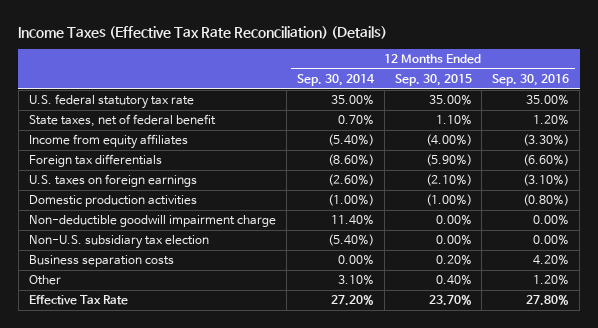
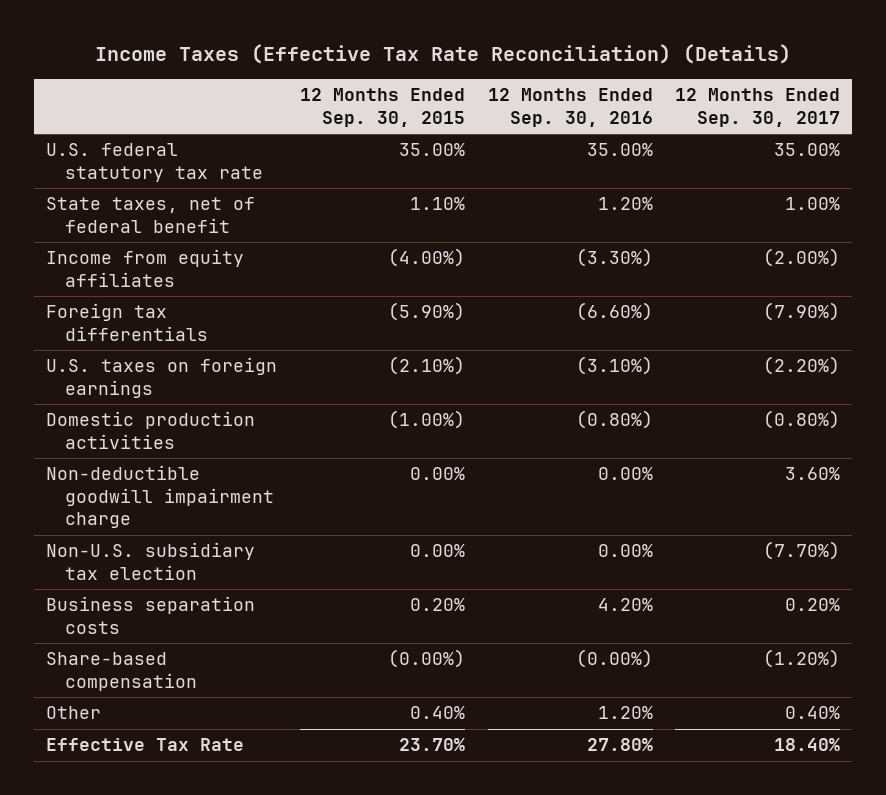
- | 12 Months Ended Sep. 30, 2014 | 12 Months Ended Sep. 30, 2015 | 12 Months Ended Sep. 30, 2016
+ | 12 Months Ended Sep. 30, 2015 | 12 Months Ended Sep. 30, 2016 | 12 Months Ended Sep. 30, 2017
+ Share-based compensation | (0.00%) | (0.00%) | (1.20%)

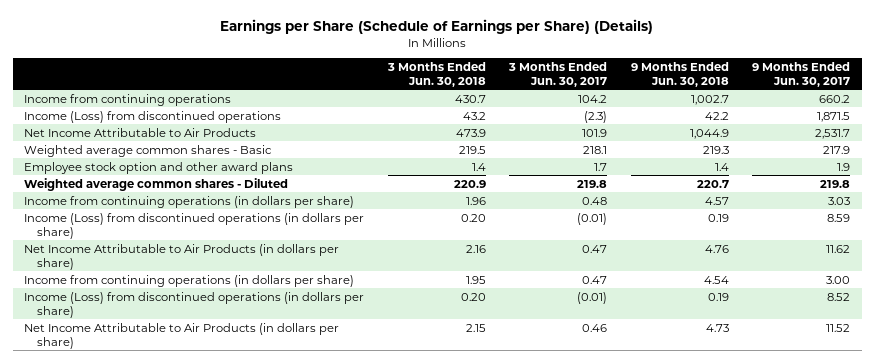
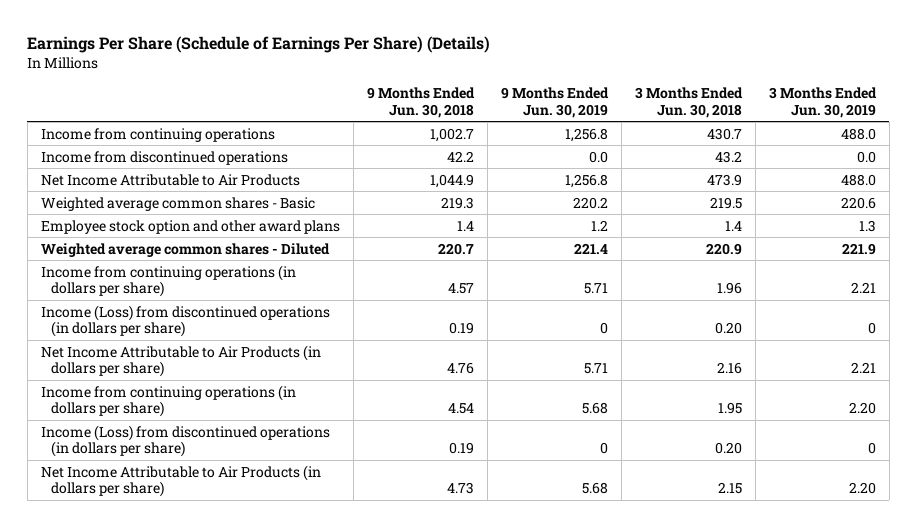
- Earnings per Share (Schedule of Earnings per Share) (Details)
+ Earnings Per Share (Schedule of Earnings Per Share) (Details)
- | 3 Months Ended Jun. 30, 2018 | 3 Months Ended Jun. 30, 2017 | 9 Months Ended Jun. 30, 2018 | 9 Months Ended Jun. 30, 2017
+ | 9 Months Ended Jun. 30, 2018 | 9 Months Ended Jun. 30, 2019 | 3 Months Ended Jun. 30, 2018 | 3 Months Ended Jun. 30, 2019
- Income (Loss) from discontinued operations | 43.2 | (2.3) | 42.2 | 1,871.5
+ Income from discontinued operations | 42.2 | 0.0 | 43.2 | 0.0

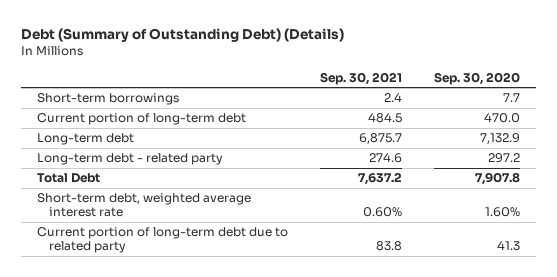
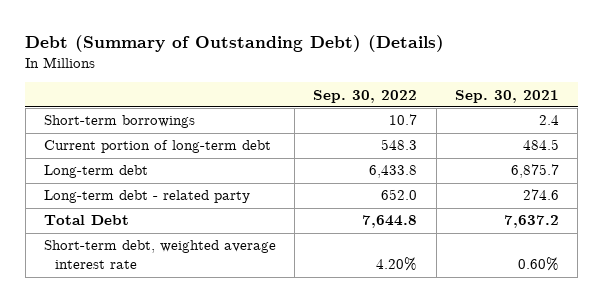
- | Sep. 30, 2021 | Sep. 30, 2020
+ | Sep. 30, 2022 | Sep. 30, 2021
- Current portion of long-term debt due to related party | 83.8 | 41.3

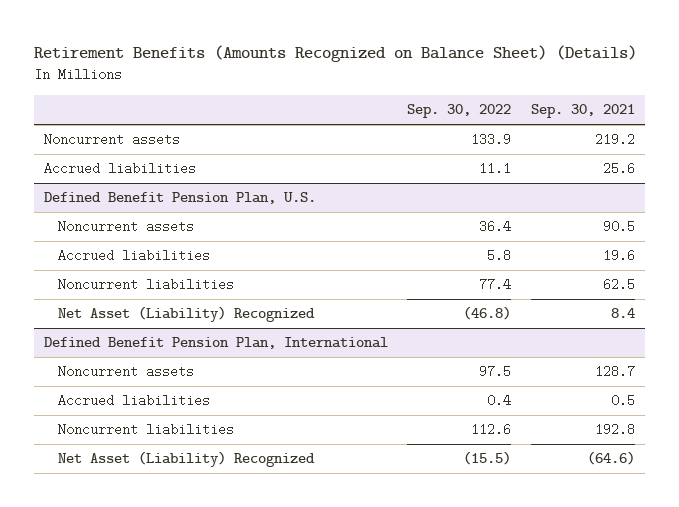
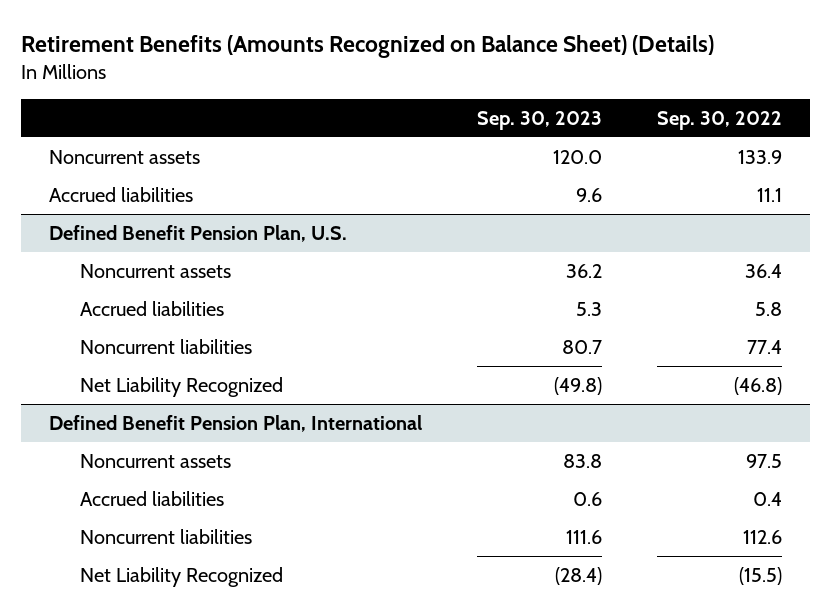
- | Sep. 30, 2022 | Sep. 30, 2021
+ | Sep. 30, 2023 | Sep. 30, 2022
@ Defined Benefit Pension Plan, U.S.
- Net Asset (Liability) Recognized | (46.8) | 8.4
+ Net Liability Recognized | (49.8) | (46.8)
@ Defined Benefit Pension Plan, International
- Net Asset (Liability) Recognized | (15.5) | (64.6)
+ Net Liability Recognized | (28.4) | (15.5)

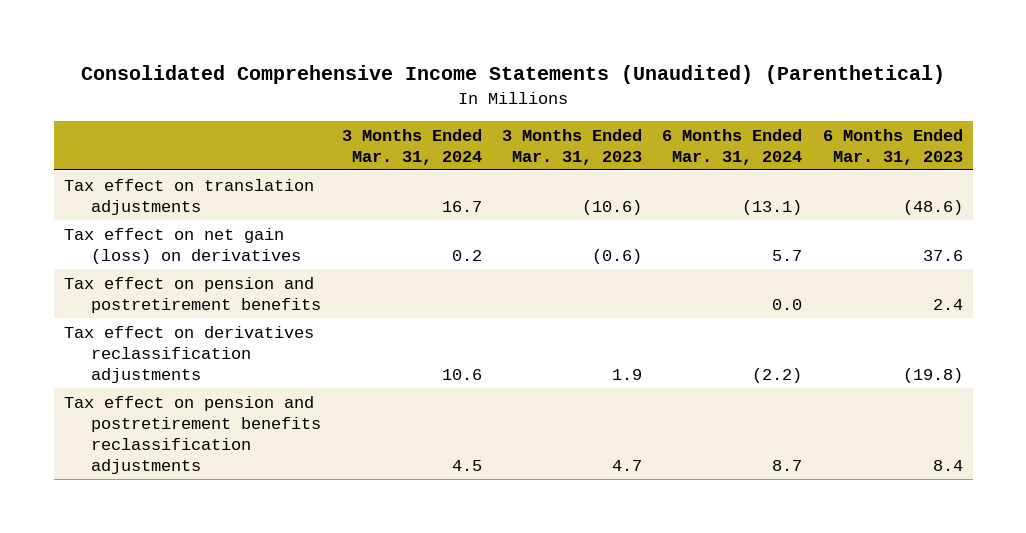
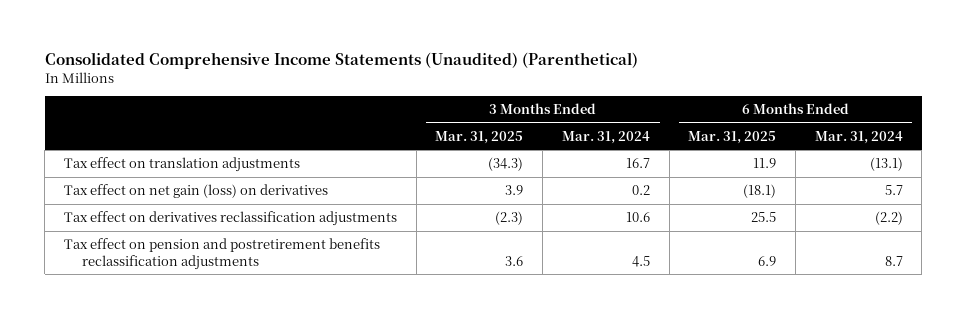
- | 3 Months Ended Mar. 31, 2024 | 3 Months Ended Mar. 31, 2023 | 6 Months Ended Mar. 31, 2024 | 6 Months Ended Mar. 31, 2023
+ | 3 Months Ended Mar. 31, 2025 | 3 Months Ended Mar. 31, 2024 | 6 Months Ended Mar. 31, 2025 | 6 Months Ended Mar. 31, 2024
- Tax effect on pension and postretirement benefits | | | 0.0 | 2.4

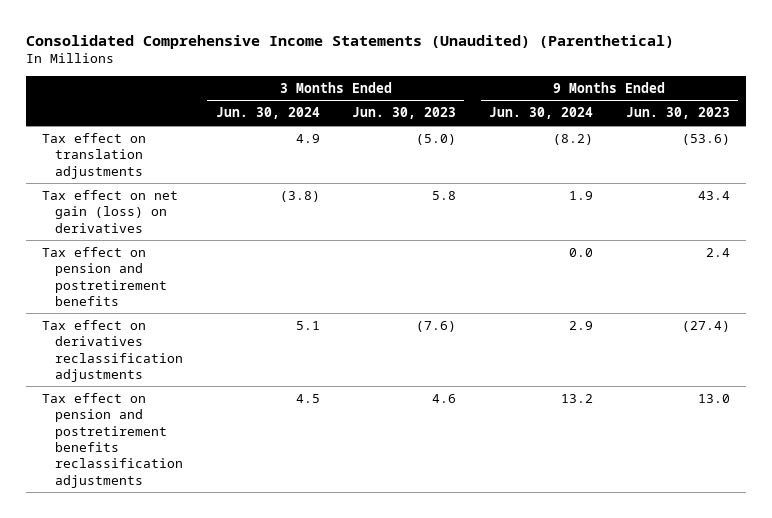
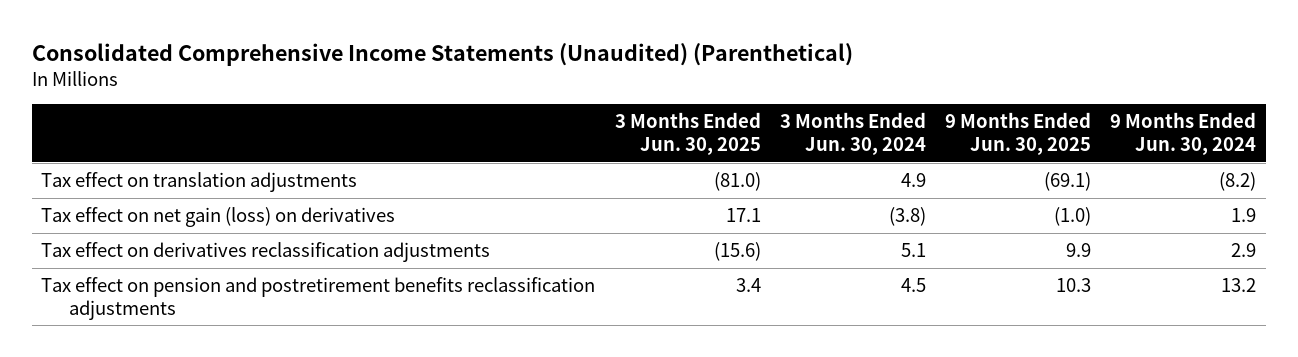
- | 3 Months Ended Jun. 30, 2024 | 3 Months Ended Jun. 30, 2023 | 9 Months Ended Jun. 30, 2024 | 9 Months Ended Jun. 30, 2023
+ | 3 Months Ended Jun. 30, 2025 | 3 Months Ended Jun. 30, 2024 | 9 Months Ended Jun. 30, 2025 | 9 Months Ended Jun. 30, 2024
- Tax effect on pension and postretirement benefits | | | 0.0 | 2.4

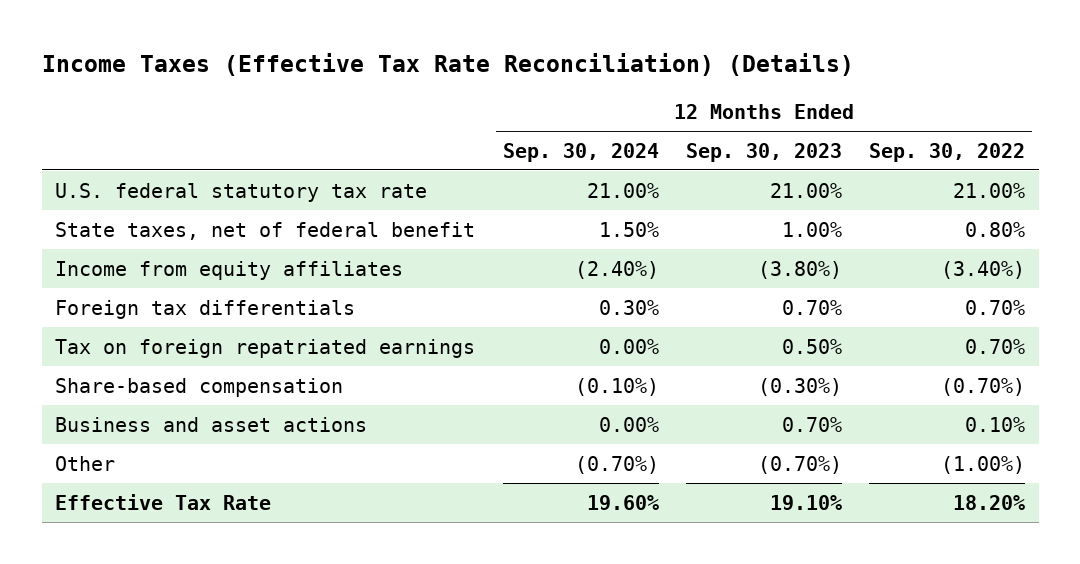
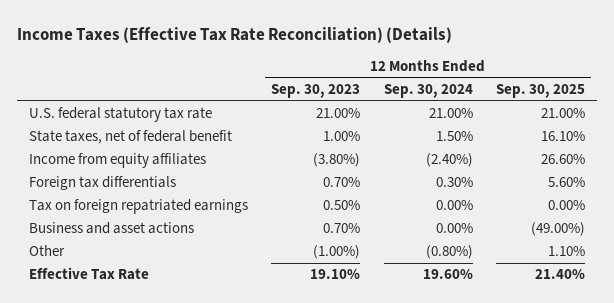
- | 12 Months Ended Sep. 30, 2024 | 12 Months Ended Sep. 30, 2023 | 12 Months Ended Sep. 30, 2022
+ | 12 Months Ended Sep. 30, 2023 | 12 Months Ended Sep. 30, 2024 | 12 Months Ended Sep. 30, 2025
- Share-based compensation | (0.10%) | (0.30%) | (0.70%)
- Other | (0.70%) | (0.70%) | (1.00%)
+ Other | (1.00%) | (0.80%) | 1.10%

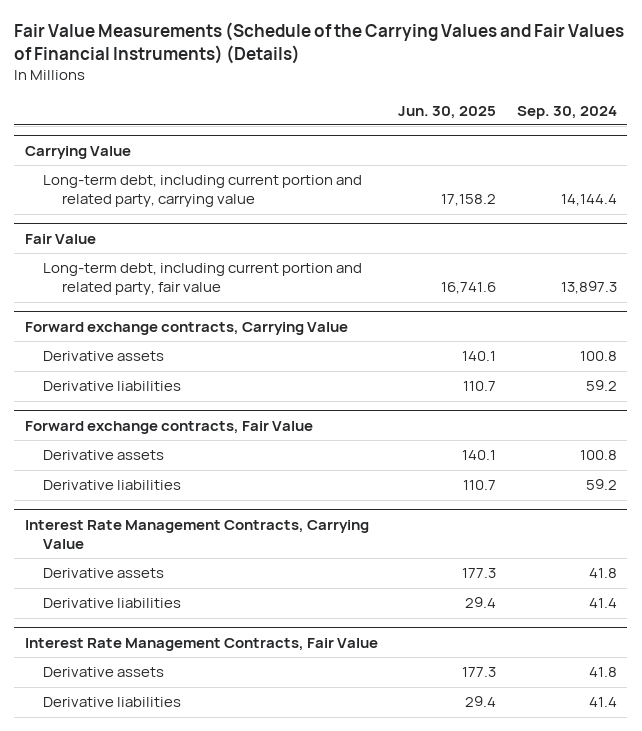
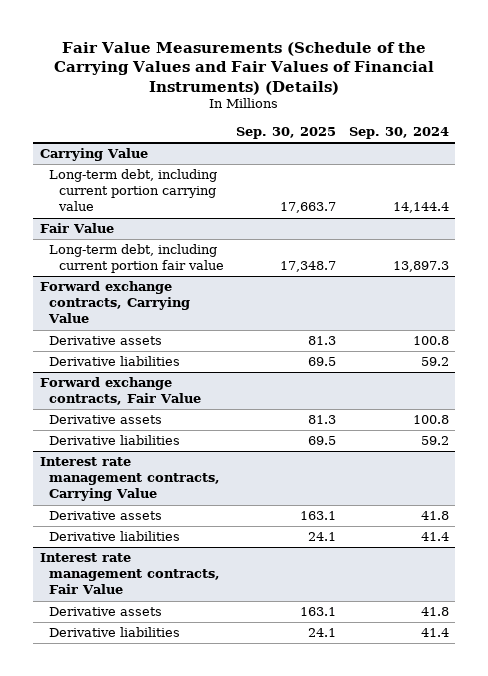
- | Jun. 30, 2025 | Sep. 30, 2024
+ | Sep. 30, 2025 | Sep. 30, 2024
@ Carrying Value
- Long-term debt, including current portion and related party, carrying value | 17,158.2 | 14,144.4
+ Long-term debt, including current portion carrying value | 17,663.7 | 14,144.4
@ Fair Value
- Long-term debt, including current portion and related party, fair value | 16,741.6 | 13,897.3
+ Long-term debt, including current portion fair value | 17,348.7 | 13,897.3
- Interest Rate Management Contracts, Carrying Value
+ Interest rate management contracts, Carrying Value
- Interest Rate Management Contracts, Fair Value
+ Interest rate management contracts, Fair Value

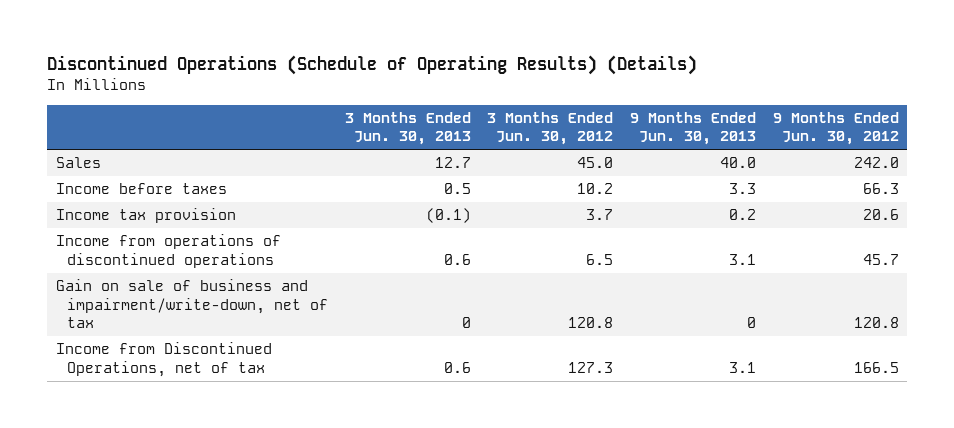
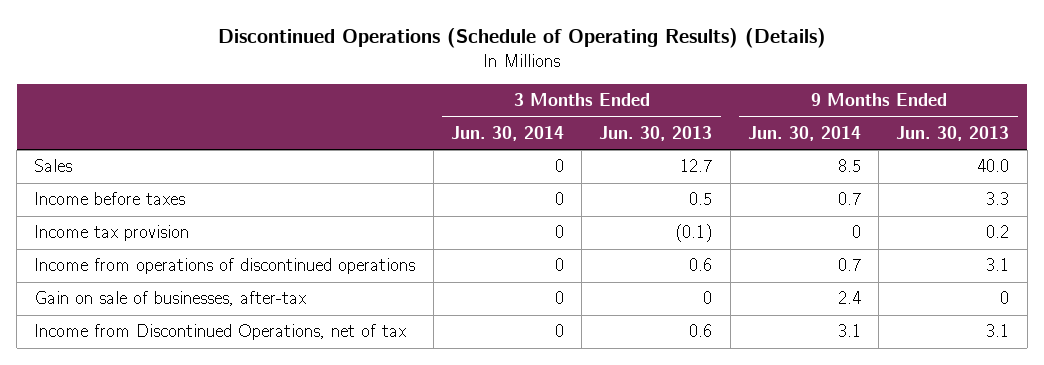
- | 3 Months Ended Jun. 30, 2013 | 3 Months Ended Jun. 30, 2012 | 9 Months Ended Jun. 30, 2013 | 9 Months Ended Jun. 30, 2012
+ | 3 Months Ended Jun. 30, 2014 | 3 Months Ended Jun. 30, 2013 | 9 Months Ended Jun. 30, 2014 | 9 Months Ended Jun. 30, 2013
- Gain on sale of business and impairment/write-down, net of tax | 0 | 120.8 | 0 | 120.8
+ Gain on sale of businesses, after-tax | 0 | 0 | 2.4 | 0

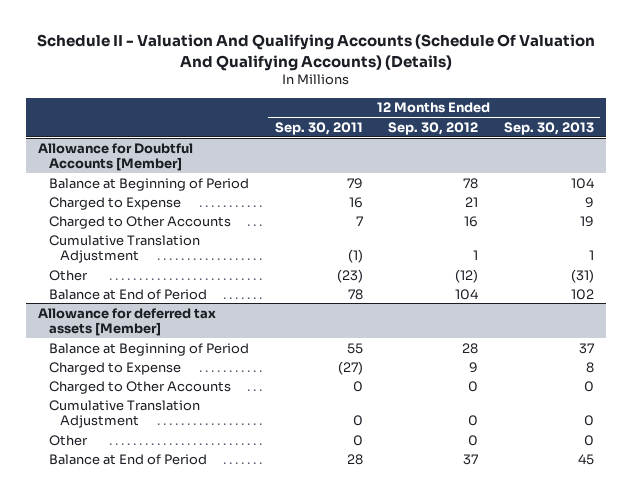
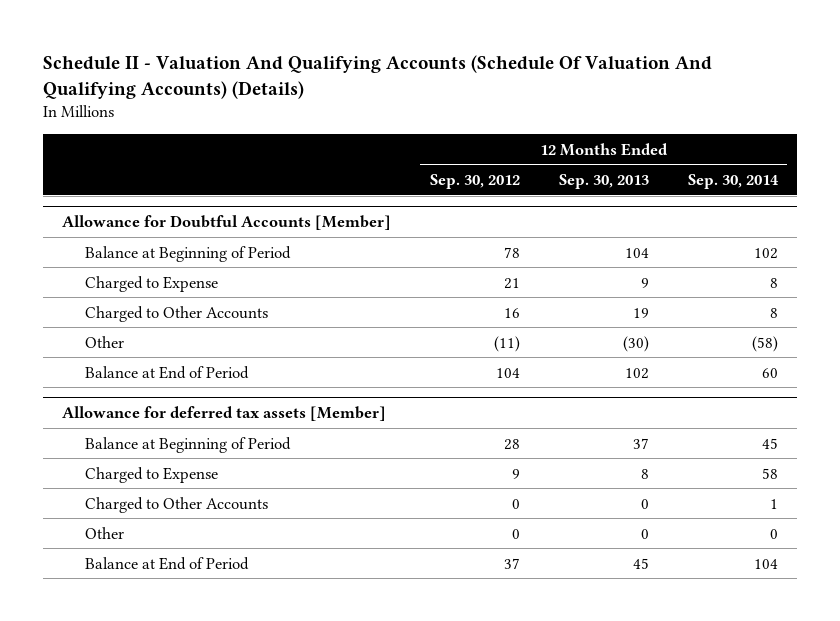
- | 12 Months Ended Sep. 30, 2011 | 12 Months Ended Sep. 30, 2012 | 12 Months Ended Sep. 30, 2013
+ | 12 Months Ended Sep. 30, 2012 | 12 Months Ended Sep. 30, 2013 | 12 Months Ended Sep. 30, 2014
@ Allowance for Doubtful Accounts [Member]
- Cumulative Translation Adjustment | (1) | 1 | 1
- Other | (23) | (12) | (31)
+ Other | (11) | (30) | (58)
@ Allowance for deferred tax assets [Member]
- Cumulative Translation Adjustment | 0 | 0 | 0

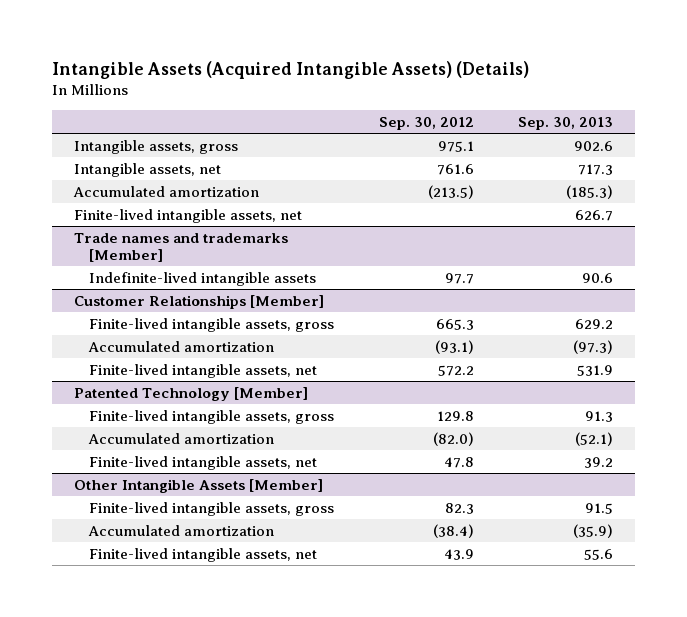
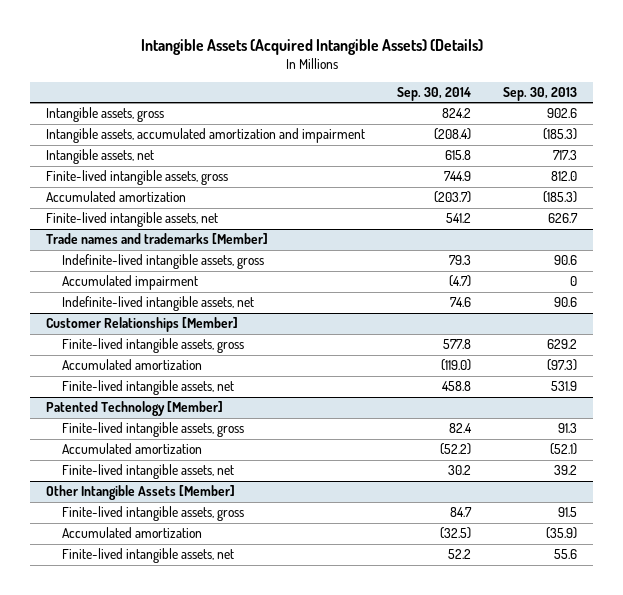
- | Sep. 30, 2012 | Sep. 30, 2013
+ | Sep. 30, 2014 | Sep. 30, 2013
+ Intangible assets, accumulated amortization and impairment | (208.4) | (185.3)
+ Finite-lived intangible assets, gross | 744.9 | 812.0
@ Trade names and trademarks [Member]
- Indefinite-lived intangible assets | 97.7 | 90.6
+ Indefinite-lived intangible assets, gross | 79.3 | 90.6
+ Accumulated impairment | (4.7) | 0
+ Indefinite-lived intangible assets, net | 74.6 | 90.6

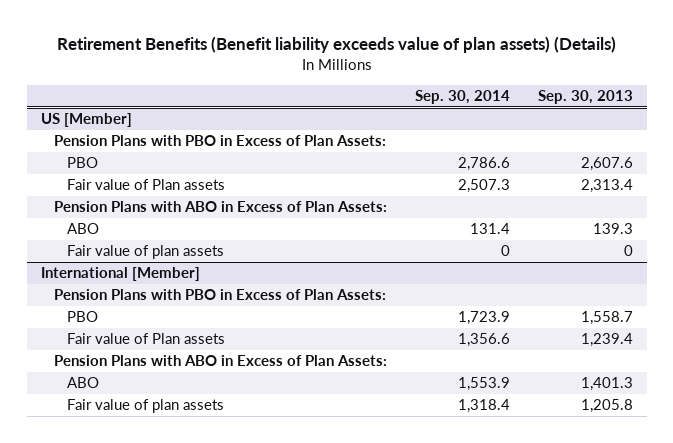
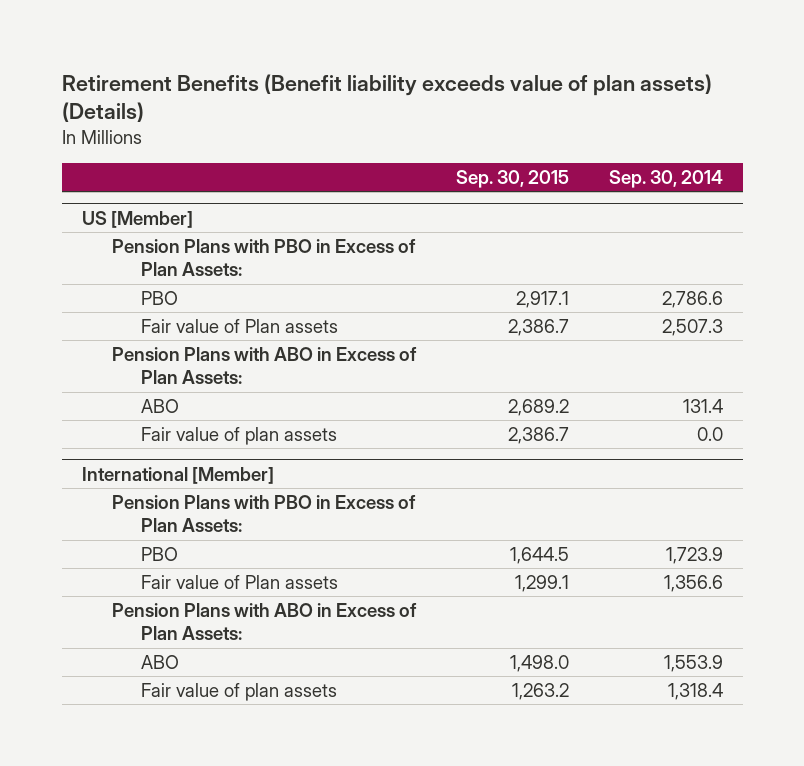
- | Sep. 30, 2014 | Sep. 30, 2013
+ | Sep. 30, 2015 | Sep. 30, 2014
@ US [Member]
- Fair value of plan assets | 0 | 0
+ Fair value of plan assets | 2,386.7 | 0.0

